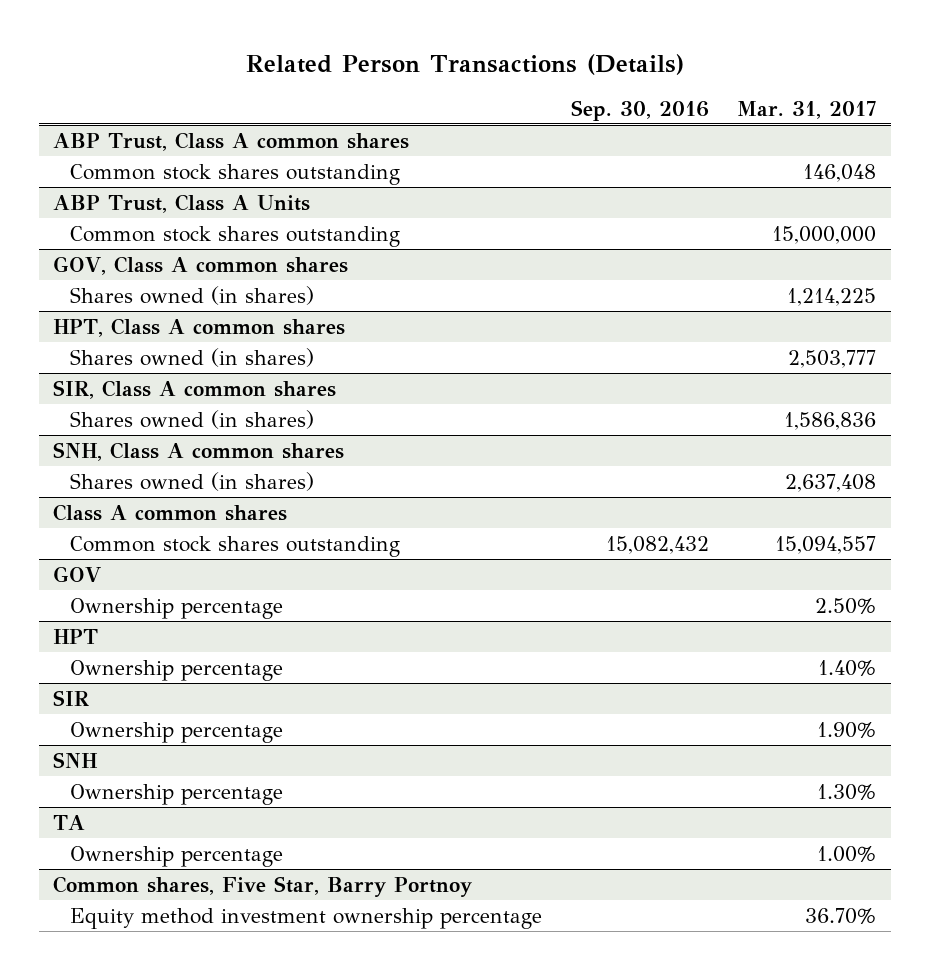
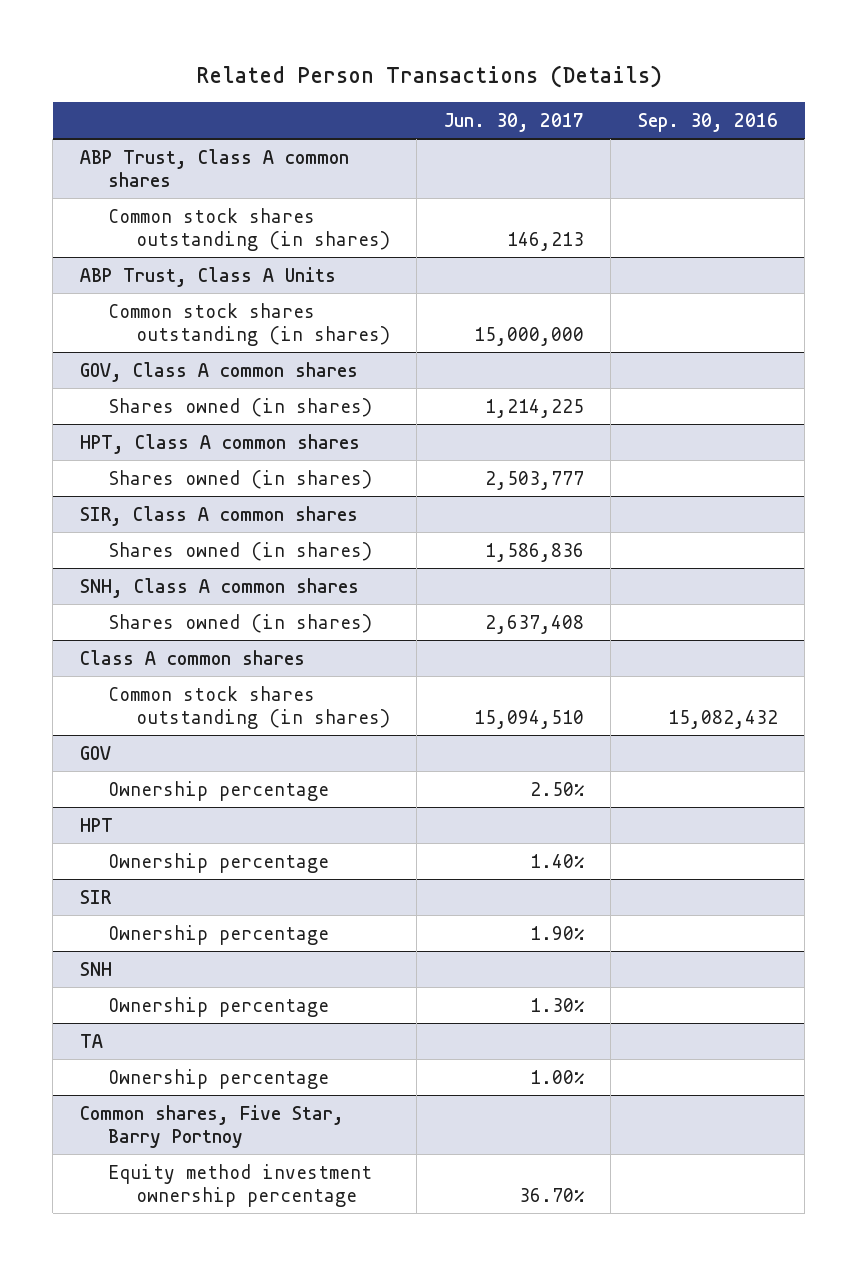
- | Sep. 30, 2016 | Mar. 31, 2017
+ | Jun. 30, 2017 | Sep. 30, 2016
@ ABP Trust, Class A common shares
- Common stock shares outstanding | | 146,048
+ Common stock shares outstanding (in shares) | 146,213 |
@ ABP Trust, Class A Units
- Common stock shares outstanding | | 15,000,000
+ Common stock shares outstanding (in shares) | 15,000,000 |
@ Class A common shares
- Common stock shares outstanding | 15,082,432 | 15,094,557
+ Common stock shares outstanding (in shares) | 15,094,510 | 15,082,432

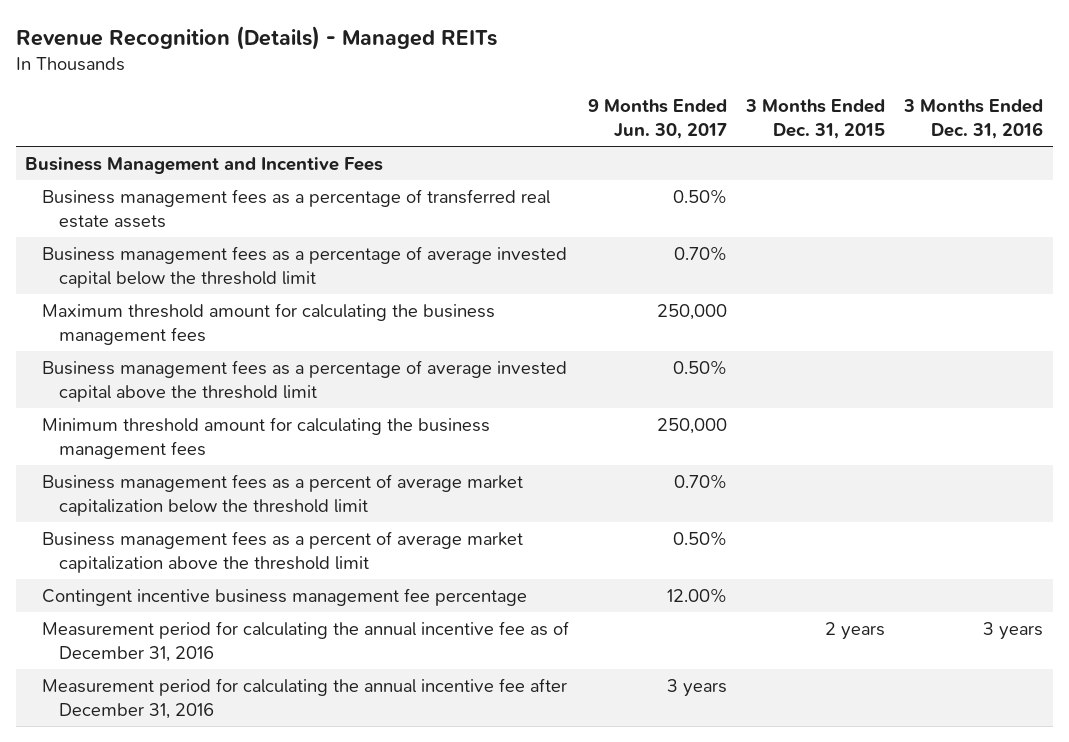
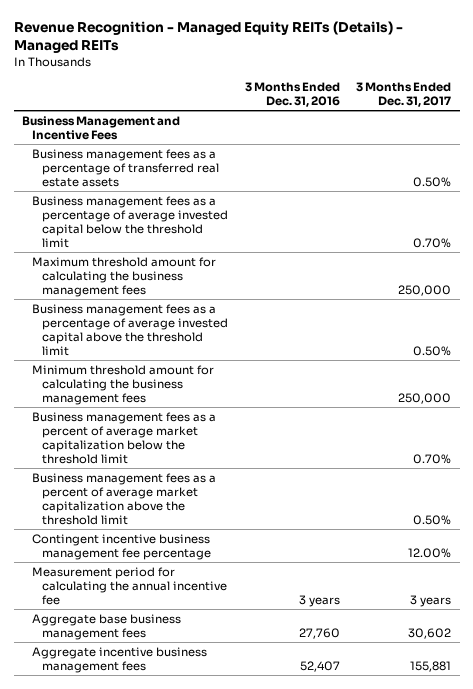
- Revenue Recognition (Details) - Managed REITs
+ Revenue Recognition - Managed Equity REITs (Details) - Managed REITs
- | 9 Months Ended Jun. 30, 2017 | 3 Months Ended Dec. 31, 2015 | 3 Months Ended Dec. 31, 2016
+ | 3 Months Ended Dec. 31, 2016 | 3 Months Ended Dec. 31, 2017
- Measurement period for calculating the annual incentive fee as of December 31, 2016 | | 2 years | 3 years
- Measurement period for calculating the annual incentive fee after December 31, 2016 | 3 years | |
+ Measurement period for calculating the annual incentive fee | 3 years | 3 years
+ Aggregate base business management fees | 27,760 | 30,602
+ Aggregate incentive business management fees | 52,407 | 155,881

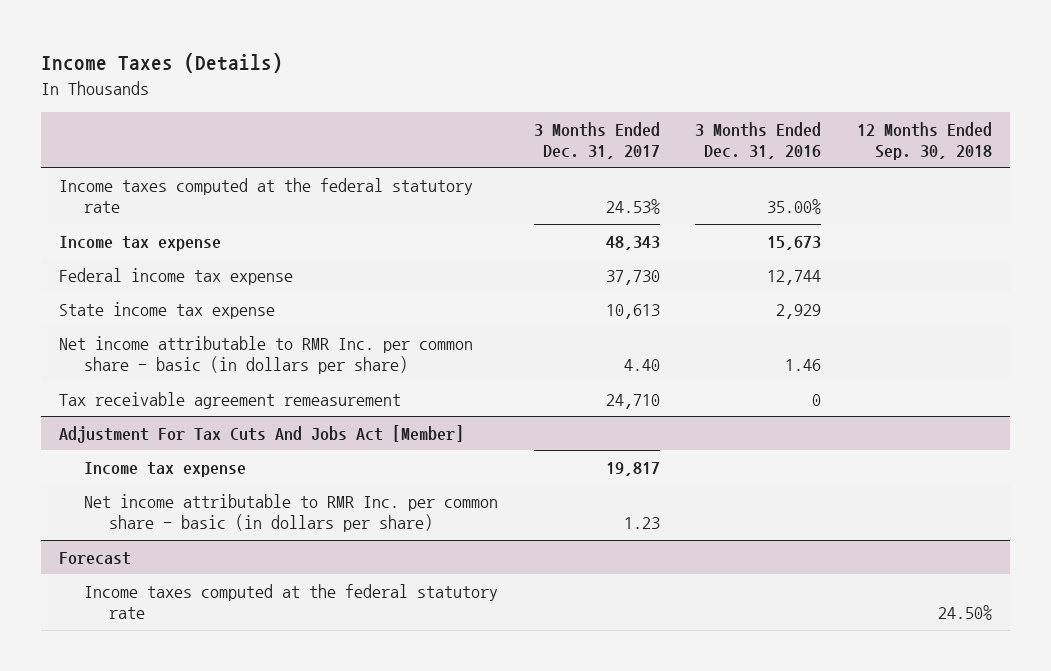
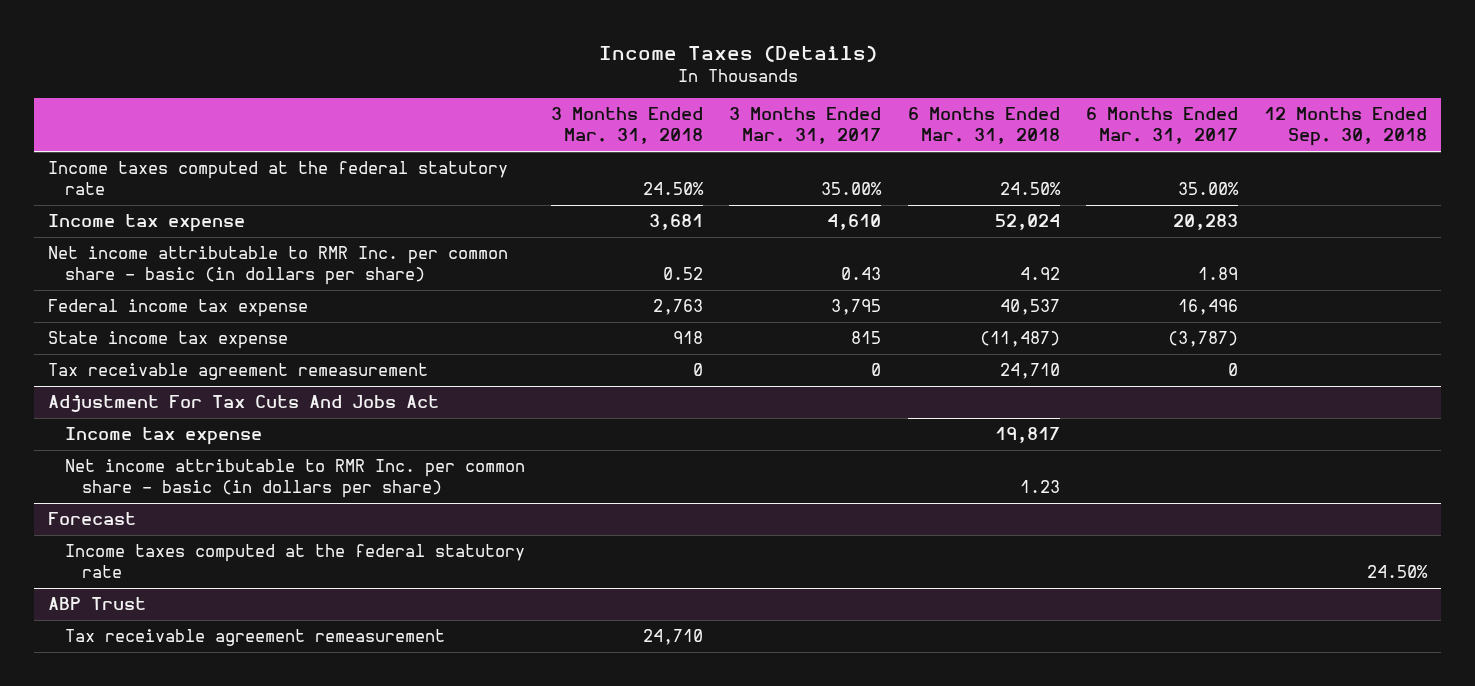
- | 3 Months Ended Dec. 31, 2017 | 3 Months Ended Dec. 31, 2016 | 12 Months Ended Sep. 30, 2018
+ | 3 Months Ended Mar. 31, 2018 | 3 Months Ended Mar. 31, 2017 | 6 Months Ended Mar. 31, 2018 | 6 Months Ended Mar. 31, 2017 | 12 Months Ended Sep. 30, 2018
moved up: Net income attributable to RMR Inc. per common share - basic (in dollars per share) | 0.52 | 0.43 | 4.92 | 1.89 |
- Adjustment For Tax Cuts And Jobs Act [Member]
+ Adjustment For Tax Cuts And Jobs Act
+ ABP Trust
+ Tax receivable agreement remeasurement | 24,710 | | | |

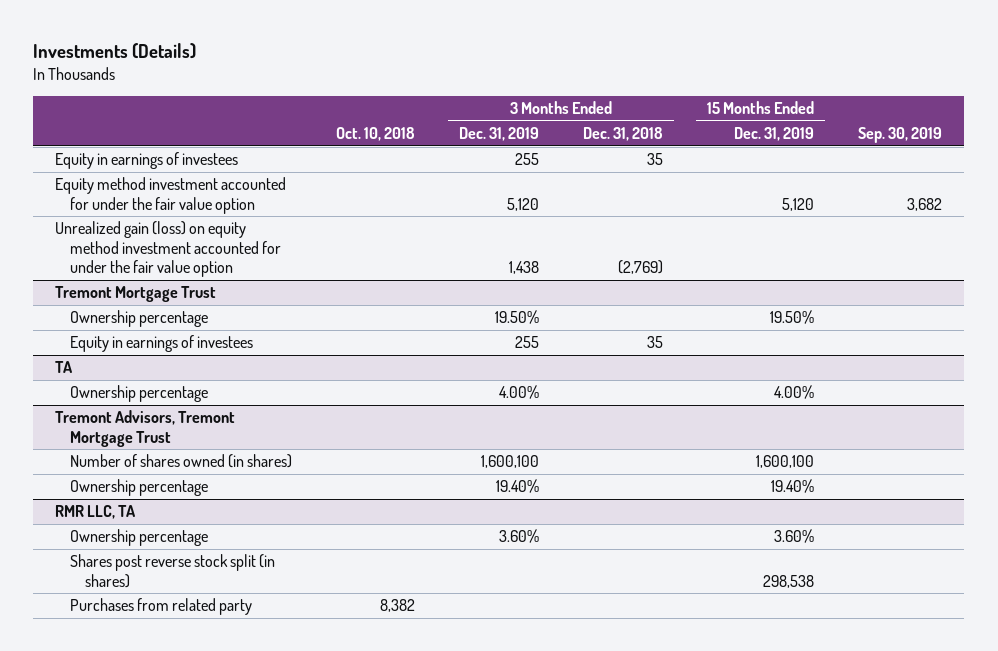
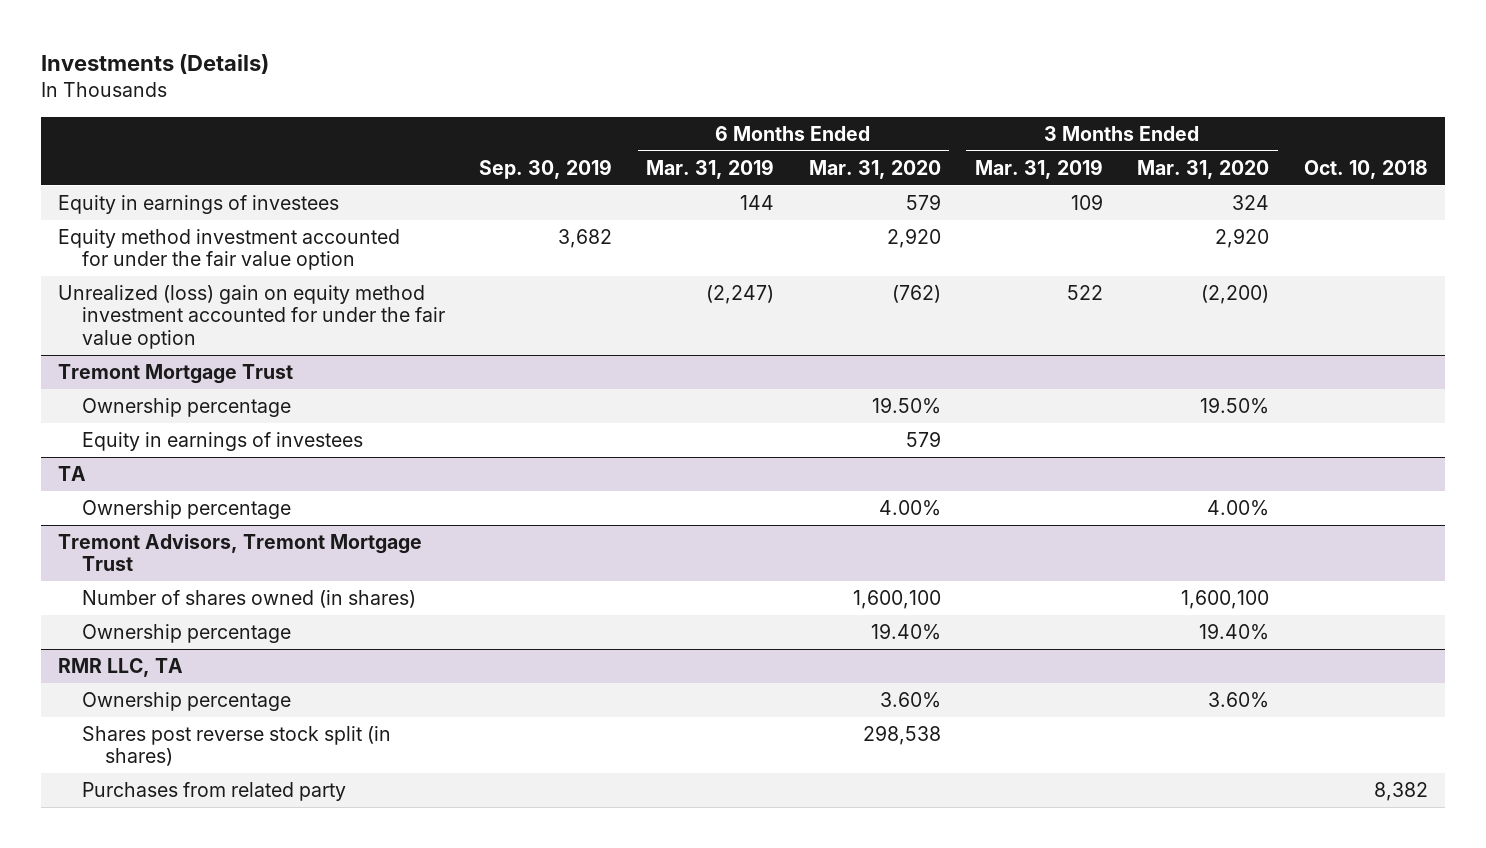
- | Oct. 10, 2018 | 3 Months Ended Dec. 31, 2019 | 3 Months Ended Dec. 31, 2018 | 15 Months Ended Dec. 31, 2019 | Sep. 30, 2019
+ | Sep. 30, 2019 | 6 Months Ended Mar. 31, 2019 | 6 Months Ended Mar. 31, 2020 | 3 Months Ended Mar. 31, 2019 | 3 Months Ended Mar. 31, 2020 | Oct. 10, 2018
- Unrealized gain (loss) on equity method investment accounted for under the fair value option | | 1,438 | (2,769) | |
+ Unrealized (loss) gain on equity method investment accounted for under the fair value option | | (2,247) | (762) | 522 | (2,200) |

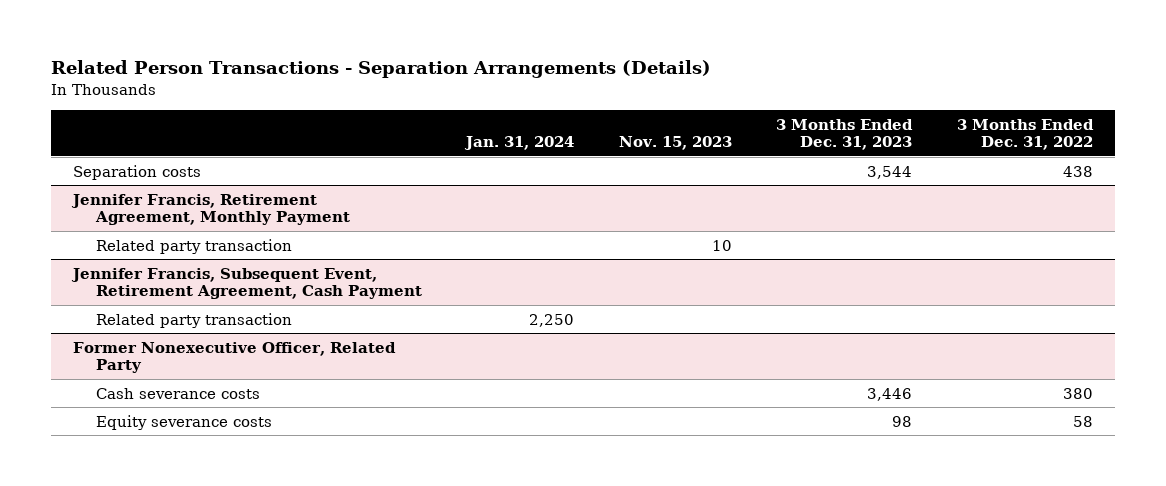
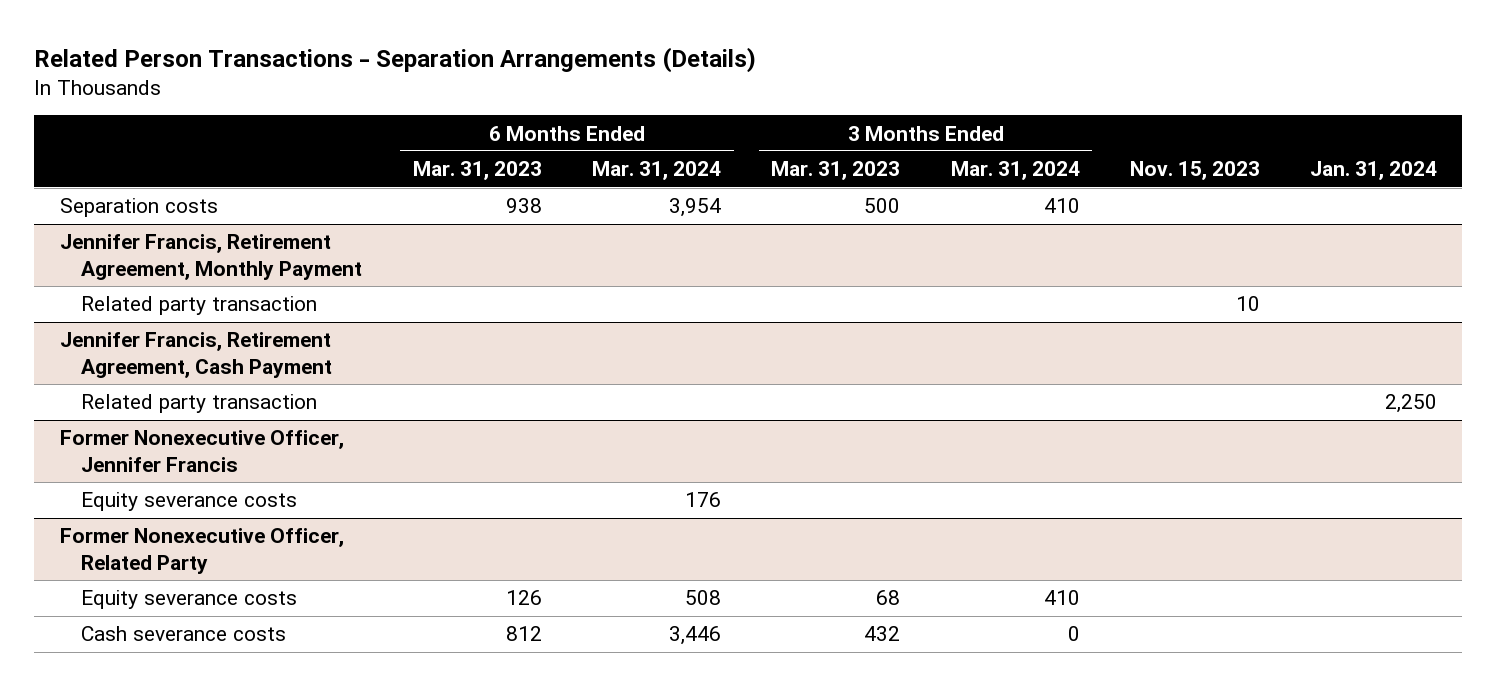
- | Jan. 31, 2024 | Nov. 15, 2023 | 3 Months Ended Dec. 31, 2023 | 3 Months Ended Dec. 31, 2022
+ | 6 Months Ended Mar. 31, 2023 | 6 Months Ended Mar. 31, 2024 | 3 Months Ended Mar. 31, 2023 | 3 Months Ended Mar. 31, 2024 | Nov. 15, 2023 | Jan. 31, 2024
- Jennifer Francis, Subsequent Event, Retirement Agreement, Cash Payment
+ Jennifer Francis, Retirement Agreement, Cash Payment
+ Former Nonexecutive Officer, Jennifer Francis
+ Equity severance costs | | 176 | | | |
@ Former Nonexecutive Officer, Related Party
moved down: Cash severance costs | 812 | 3,446 | 432 | 0 | |

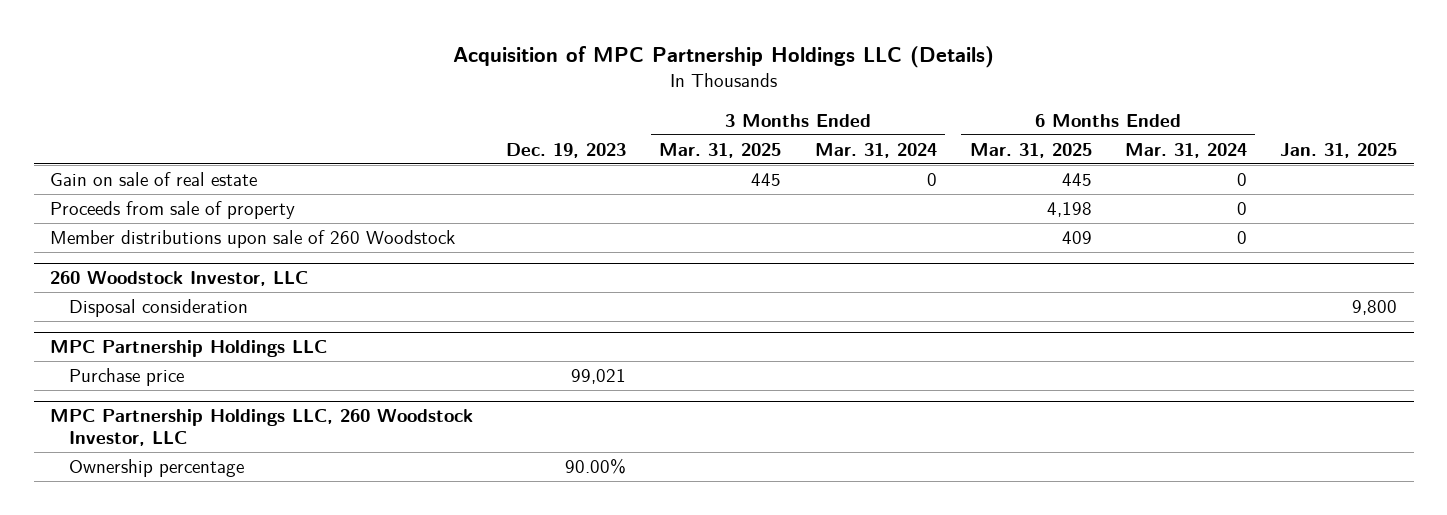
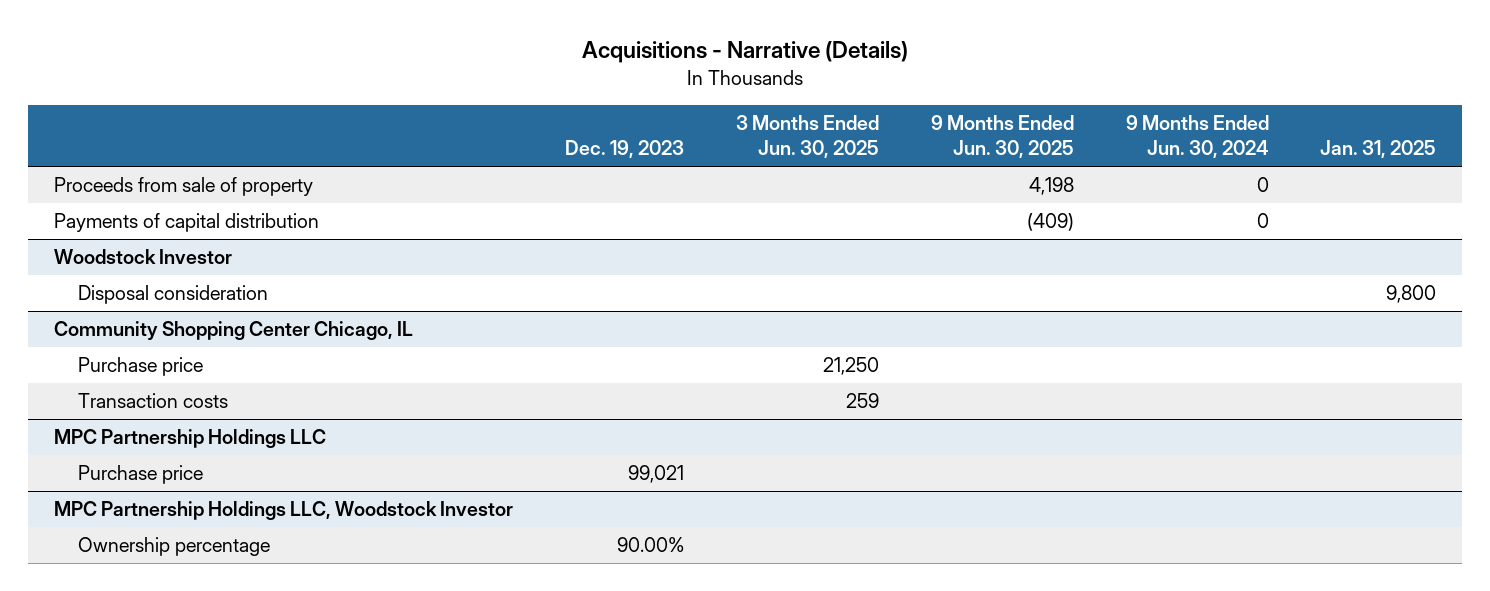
- Acquisition of MPC Partnership Holdings LLC (Details)
+ Acquisitions - Narrative (Details)
- | Dec. 19, 2023 | 3 Months Ended Mar. 31, 2025 | 3 Months Ended Mar. 31, 2024 | 6 Months Ended Mar. 31, 2025 | 6 Months Ended Mar. 31, 2024 | Jan. 31, 2025
+ | Dec. 19, 2023 | 3 Months Ended Jun. 30, 2025 | 9 Months Ended Jun. 30, 2025 | 9 Months Ended Jun. 30, 2024 | Jan. 31, 2025
- Gain on sale of real estate | | 445 | 0 | 445 | 0 |
- Member distributions upon sale of 260 Woodstock | | | | 409 | 0 |
- 260 Woodstock Investor, LLC
+ Payments of capital distribution | | | (409) | 0 |
+ Woodstock Investor
+ Community Shopping Center Chicago, IL
+ Purchase price | | 21,250 | | |
+ Transaction costs | | 259 | | |
- MPC Partnership Holdings LLC, 260 Woodstock Investor, LLC
+ MPC Partnership Holdings LLC, Woodstock Investor

